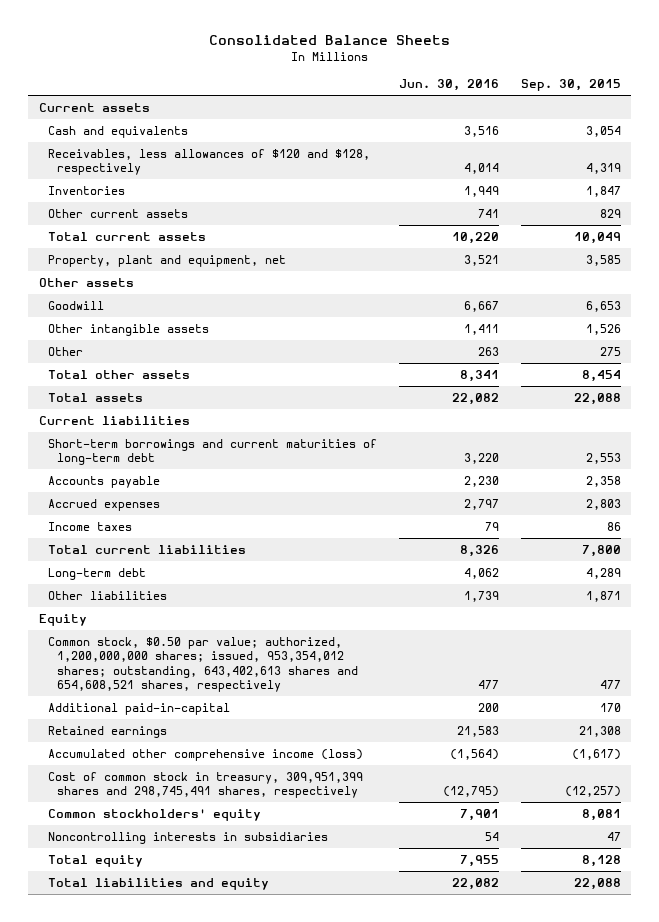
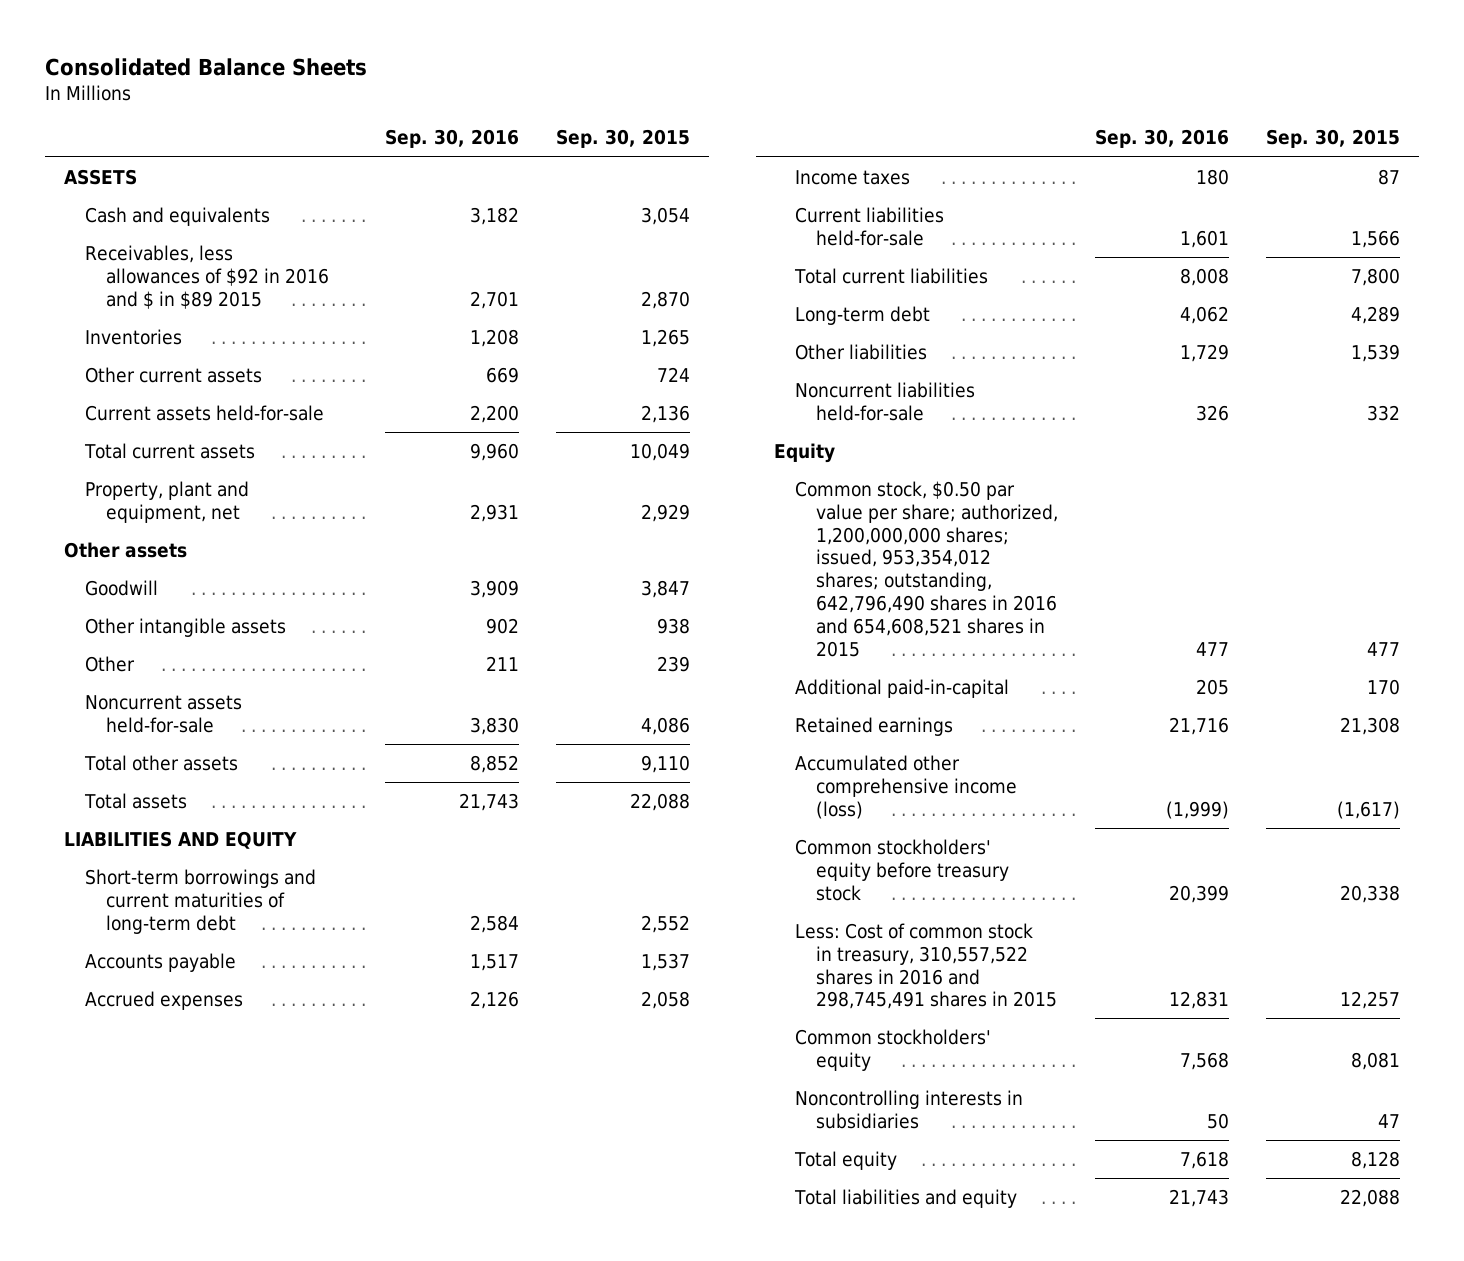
- | Jun. 30, 2016 | Sep. 30, 2015
+ | Sep. 30, 2016 | Sep. 30, 2015
- Current assets
+ ASSETS
- Receivables, less allowances of $120 and $128, respectively | 4,014 | 4,319
- Inventories | 1,949 | 1,847
- Other current assets | 741 | 829
+ Receivables, less allowances of $92 in 2016 and $ in $89 2015 | 2,701 | 2,870
+ Inventories | 1,208 | 1,265
+ Other current assets | 669 | 724
+ Current assets held-for-sale | 2,200 | 2,136
- Property, plant and equipment, net | 3,521 | 3,585
+ Property, plant and equipment, net | 2,931 | 2,929
- Goodwill | 6,667 | 6,653
- Other intangible assets | 1,411 | 1,526
- Other | 263 | 275
- Total other assets | 8,341 | 8,454
+ Goodwill | 3,909 | 3,847
+ Other intangible assets | 902 | 938
+ Other | 211 | 239
+ Noncurrent assets held-for-sale | 3,830 | 4,086
+ Total other assets | 8,852 | 9,110
- Current liabilities
- Short-term borrowings and current maturities of long-term debt | 3,220 | 2,553
- Accounts payable | 2,230 | 2,358
- Accrued expenses | 2,797 | 2,803
- Income taxes | 79 | 86
+ LIABILITIES AND EQUITY
+ Short-term borrowings and current maturities of long-term debt | 2,584 | 2,552
+ Accounts payable | 1,517 | 1,537
+ Accrued expenses | 2,126 | 2,058
+ Income taxes | 180 | 87
+ Current liabilities held-for-sale | 1,601 | 1,566
- Other liabilities | 1,739 | 1,871
+ Other liabilities | 1,729 | 1,539
+ Noncurrent liabilities held-for-sale | 326 | 332
- Common stock, $0.50 par value; authorized, 1,200,000,000 shares; issued, 953,354,012 shares; outstanding, 643,402,613 shares and 654,608,521 shares, respectively | 477 | 477
+ Common stock, $0.50 par value per share; authorized, 1,200,000,000 shares; issued, 953,354,012 shares; outstanding, 642,796,490 shares in 2016 and 654,608,521 shares in 2015 | 477 | 477
- Cost of common stock in treasury, 309,951,399 shares and 298,745,491 shares, respectively | (12,795) | (12,257)
+ Common stockholders' equity before treasury stock | 20,399 | 20,338
+ Less: Cost of common stock in treasury, 310,557,522 shares in 2016 and 298,745,491 shares in 2015 | 12,831 | 12,257

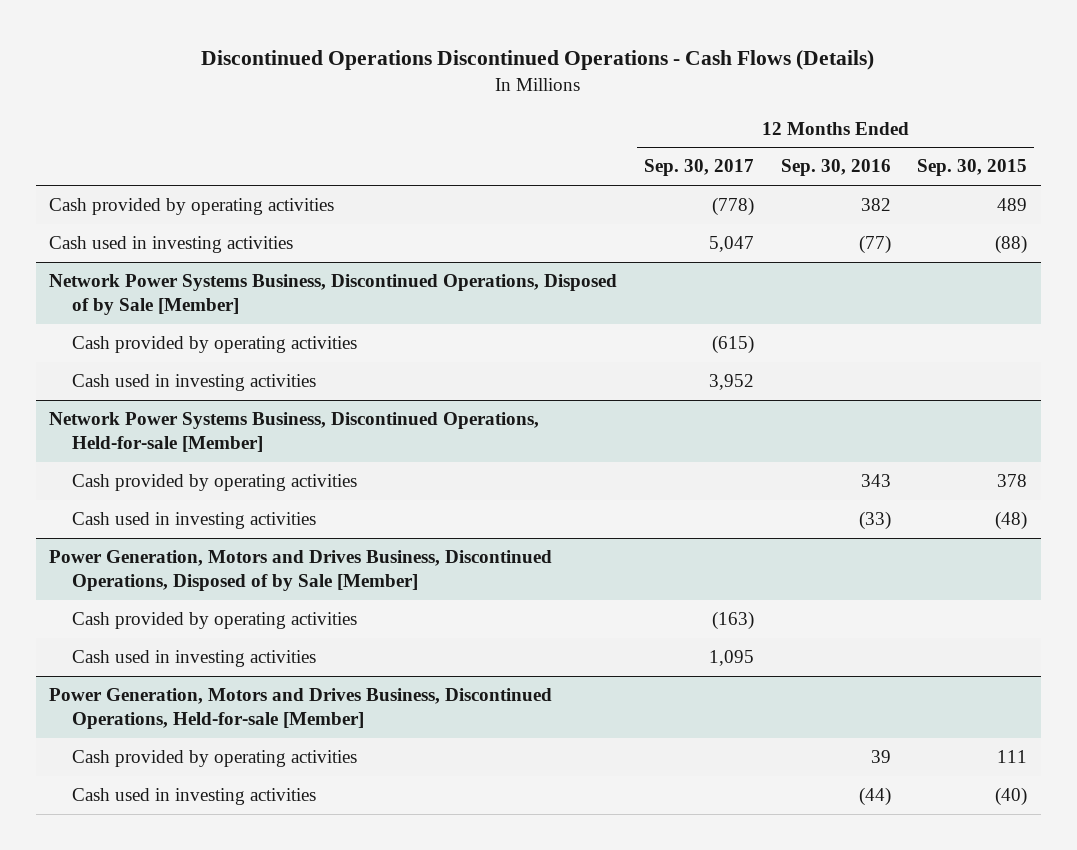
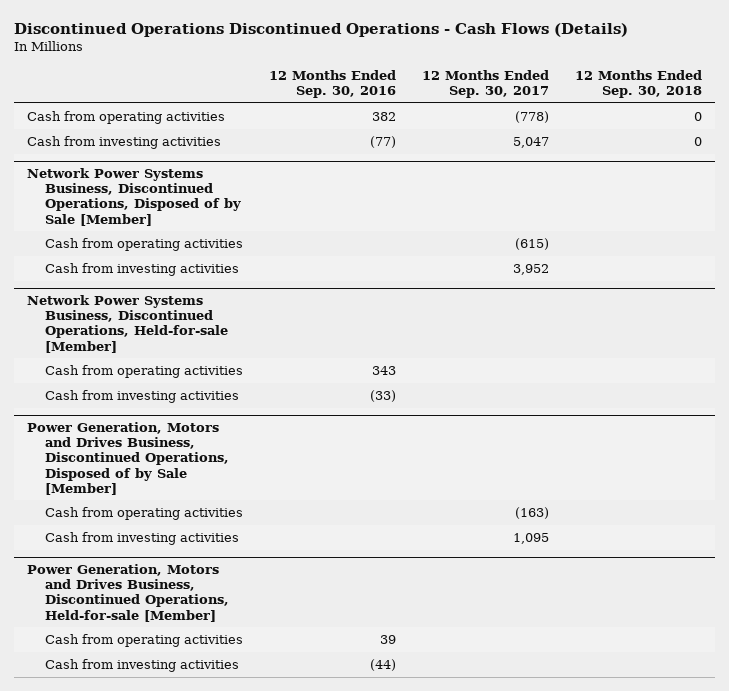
- | 12 Months Ended Sep. 30, 2017 | 12 Months Ended Sep. 30, 2016 | 12 Months Ended Sep. 30, 2015
+ | 12 Months Ended Sep. 30, 2016 | 12 Months Ended Sep. 30, 2017 | 12 Months Ended Sep. 30, 2018
- Cash provided by operating activities | (778) | 382 | 489
- Cash used in investing activities | 5,047 | (77) | (88)
+ Cash from operating activities | 382 | (778) | 0
+ Cash from investing activities | (77) | 5,047 | 0
@ Network Power Systems Business, Discontinued Operations, Disposed of by Sale [Member]
- Cash provided by operating activities | (615) | |
- Cash used in investing activities | 3,952 | |
+ Cash from operating activities | | (615) |
+ Cash from investing activities | | 3,952 |
@ Network Power Systems Business, Discontinued Operations, Held-for-sale [Member]
- Cash provided by operating activities | | 343 | 378
- Cash used in investing activities | | (33) | (48)
+ Cash from operating activities | 343 | |
+ Cash from investing activities | (33) | |
@ Power Generation, Motors and Drives Business, Discontinued Operations, Disposed of by Sale [Member]
- Cash provided by operating activities | (163) | |
- Cash used in investing activities | 1,095 | |
+ Cash from operating activities | | (163) |
+ Cash from investing activities | | 1,095 |
@ Power Generation, Motors and Drives Business, Discontinued Operations, Held-for-sale [Member]
- Cash provided by operating activities | | 39 | 111
- Cash used in investing activities | | (44) | (40)
+ Cash from operating activities | 39 | |
+ Cash from investing activities | (44) | |

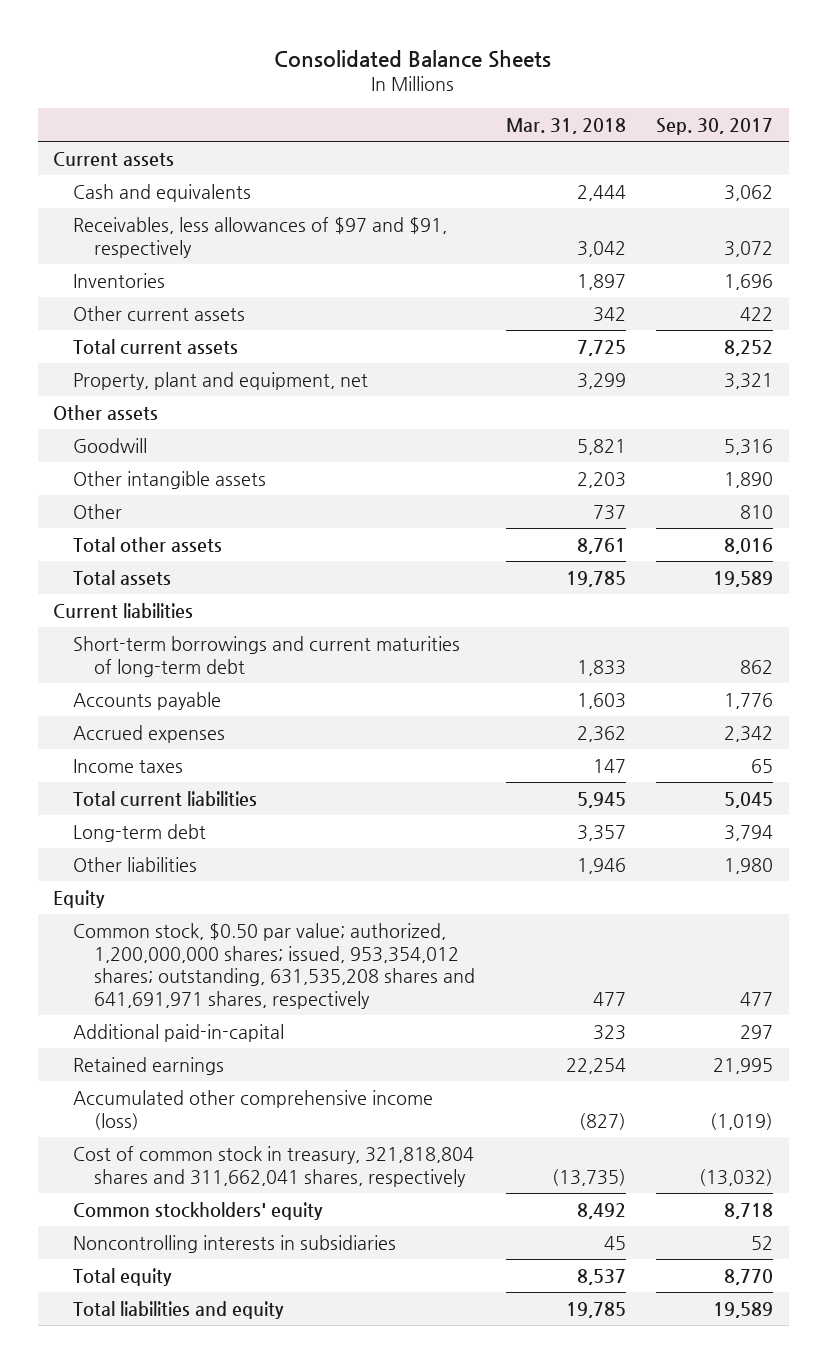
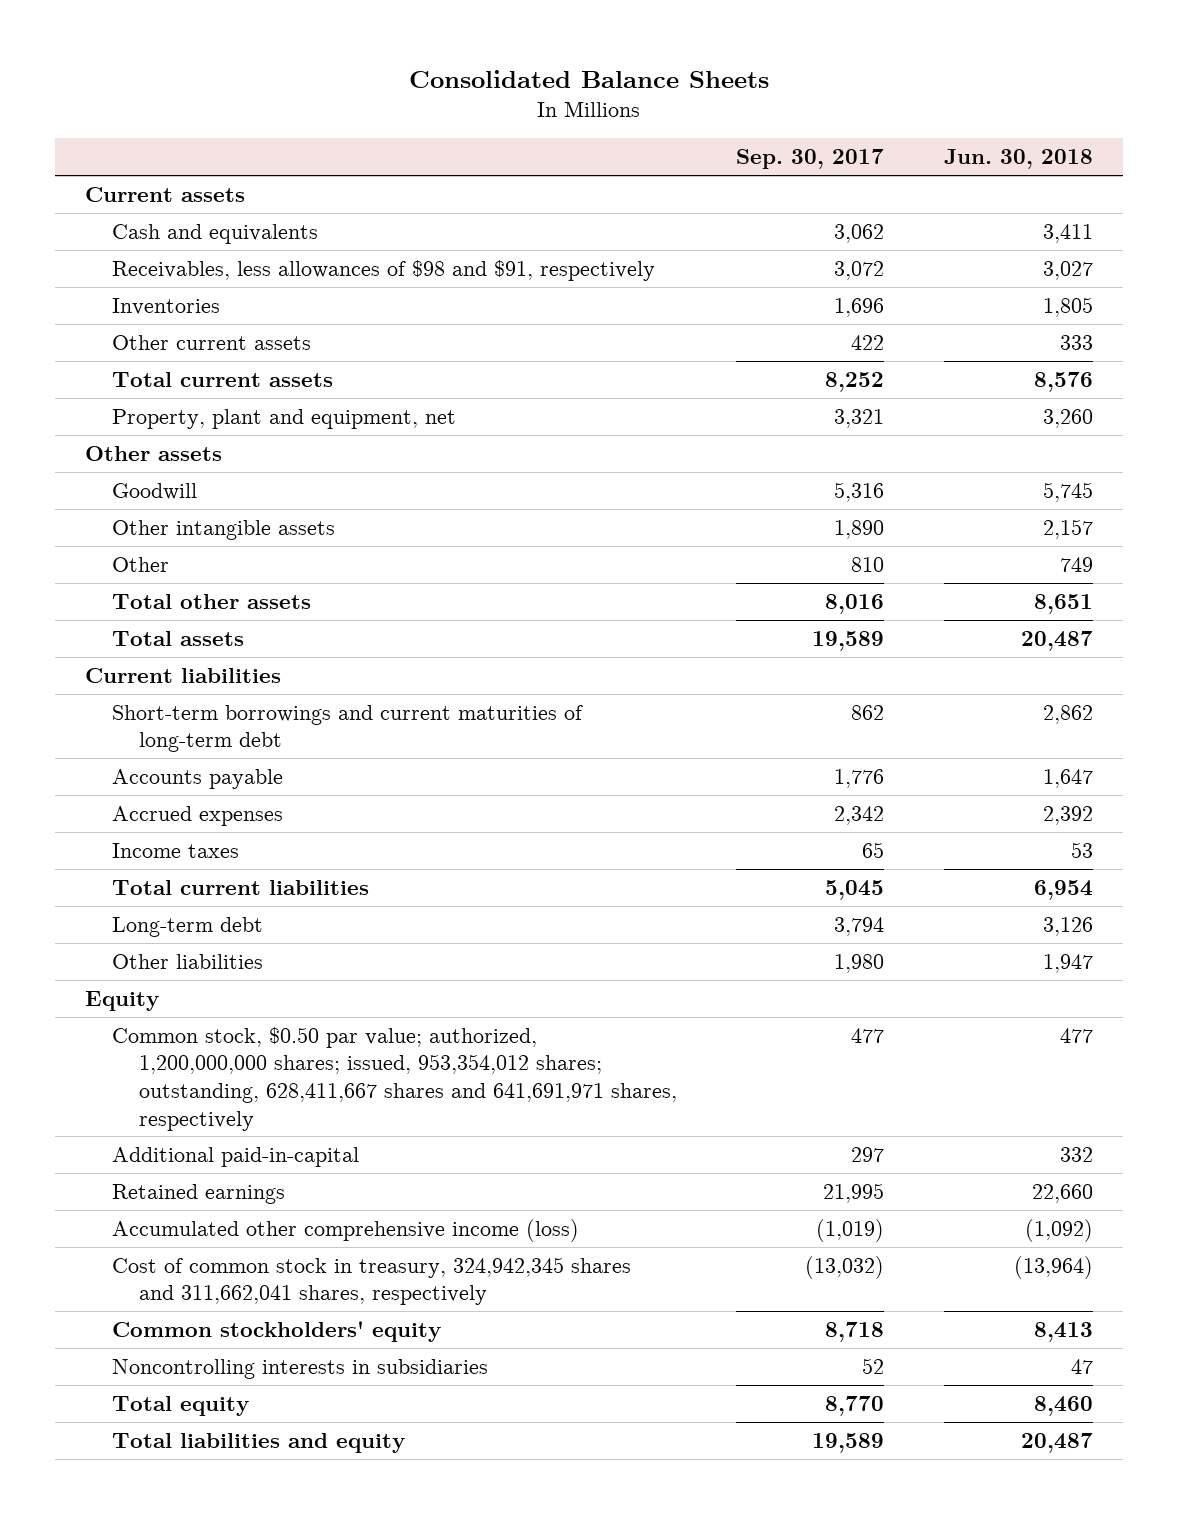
- | Mar. 31, 2018 | Sep. 30, 2017
+ | Sep. 30, 2017 | Jun. 30, 2018
- Receivables, less allowances of $97 and $91, respectively | 3,042 | 3,072
+ Receivables, less allowances of $98 and $91, respectively | 3,072 | 3,027
- Common stock, $0.50 par value; authorized, 1,200,000,000 shares; issued, 953,354,012 shares; outstanding, 631,535,208 shares and 641,691,971 shares, respectively | 477 | 477
+ Common stock, $0.50 par value; authorized, 1,200,000,000 shares; issued, 953,354,012 shares; outstanding, 628,411,667 shares and 641,691,971 shares, respectively | 477 | 477
- Cost of common stock in treasury, 321,818,804 shares and 311,662,041 shares, respectively | (13,735) | (13,032)
+ Cost of common stock in treasury, 324,942,345 shares and 311,662,041 shares, respectively | (13,032) | (13,964)

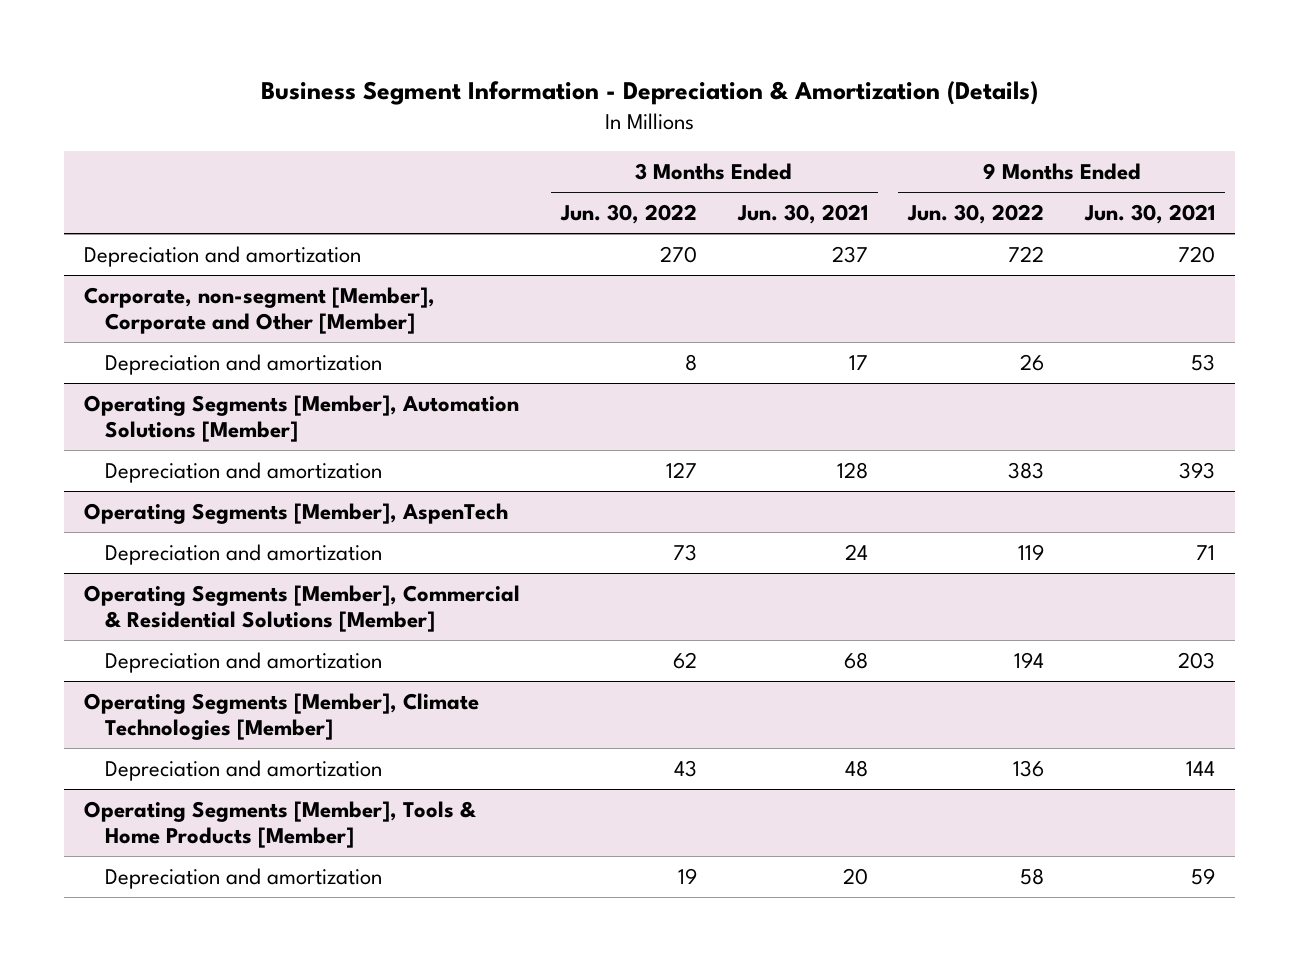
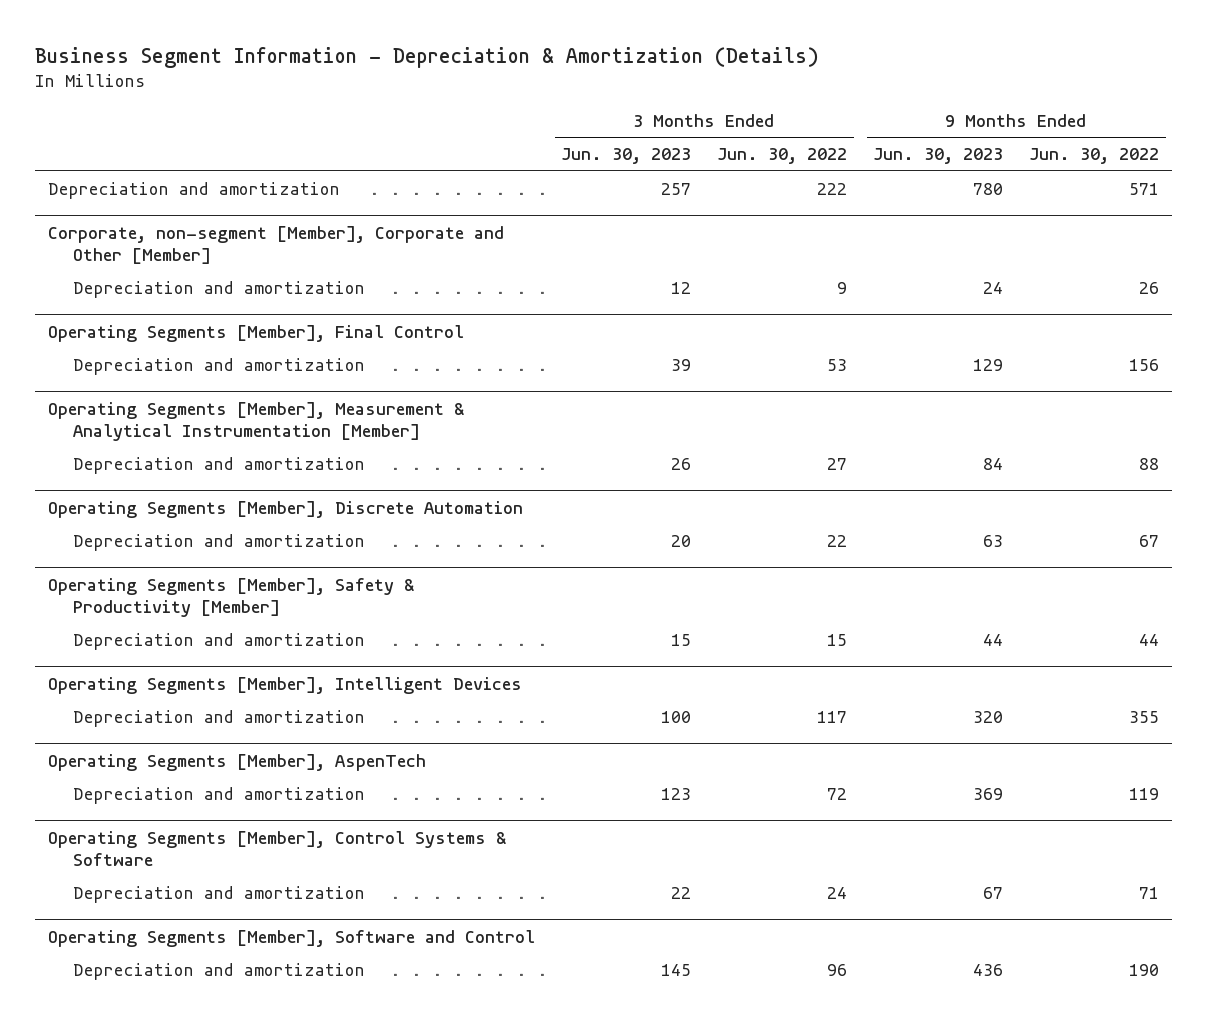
- | 3 Months Ended Jun. 30, 2022 | 3 Months Ended Jun. 30, 2021 | 9 Months Ended Jun. 30, 2022 | 9 Months Ended Jun. 30, 2021
+ | 3 Months Ended Jun. 30, 2023 | 3 Months Ended Jun. 30, 2022 | 9 Months Ended Jun. 30, 2023 | 9 Months Ended Jun. 30, 2022
- Depreciation and amortization | 270 | 237 | 722 | 720
+ Depreciation and amortization | 257 | 222 | 780 | 571
@ Corporate, non-segment [Member], Corporate and Other [Member]
- Depreciation and amortization | 8 | 17 | 26 | 53
- Operating Segments [Member], Automation Solutions [Member]
- Depreciation and amortization | 127 | 128 | 383 | 393
@ Corporate, non-segment [Member], Corporate and Other [Member]
+ Depreciation and amortization | 12 | 9 | 24 | 26
+ Operating Segments [Member], Final Control
+ Depreciation and amortization | 39 | 53 | 129 | 156
+ Operating Segments [Member], Measurement & Analytical Instrumentation [Member]
+ Depreciation and amortization | 26 | 27 | 84 | 88
+ Operating Segments [Member], Discrete Automation
+ Depreciation and amortization | 20 | 22 | 63 | 67
+ Operating Segments [Member], Safety & Productivity [Member]
+ Depreciation and amortization | 15 | 15 | 44 | 44
+ Operating Segments [Member], Intelligent Devices
+ Depreciation and amortization | 100 | 117 | 320 | 355
@ Operating Segments [Member], AspenTech
- Depreciation and amortization | 73 | 24 | 119 | 71
- Operating Segments [Member], Commercial & Residential Solutions [Member]
- Depreciation and amortization | 62 | 68 | 194 | 203
- Operating Segments [Member], Climate Technologies [Member]
- Depreciation and amortization | 43 | 48 | 136 | 144
- Operating Segments [Member], Tools & Home Products [Member]
- Depreciation and amortization | 19 | 20 | 58 | 59
@ Operating Segments [Member], AspenTech
+ Depreciation and amortization | 123 | 72 | 369 | 119
+ Operating Segments [Member], Control Systems & Software
+ Depreciation and amortization | 22 | 24 | 67 | 71
+ Operating Segments [Member], Software and Control
+ Depreciation and amortization | 145 | 96 | 436 | 190

